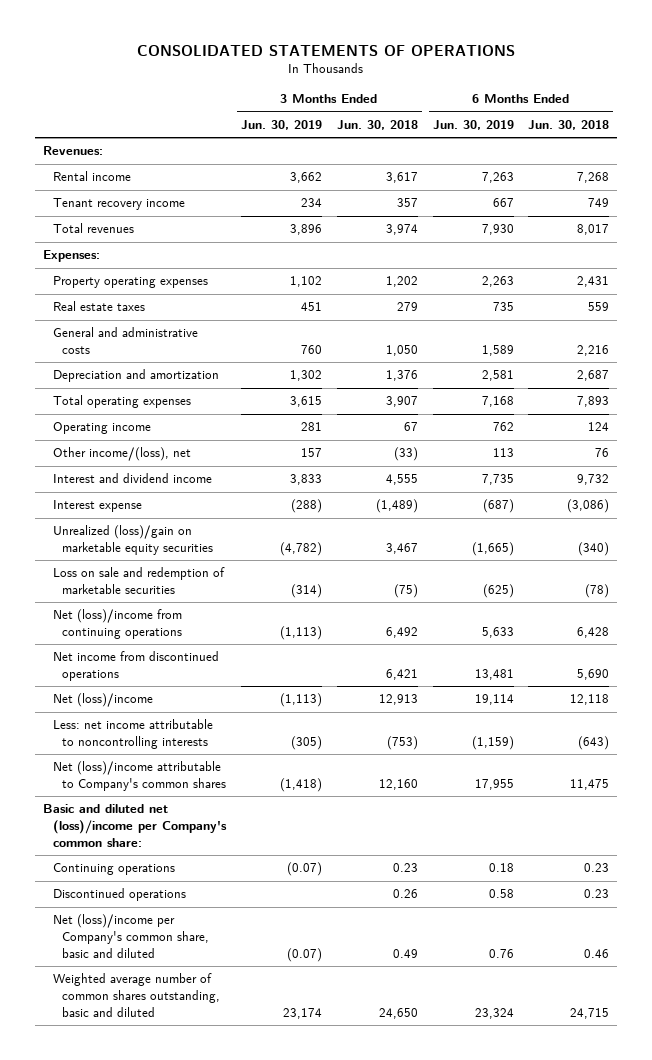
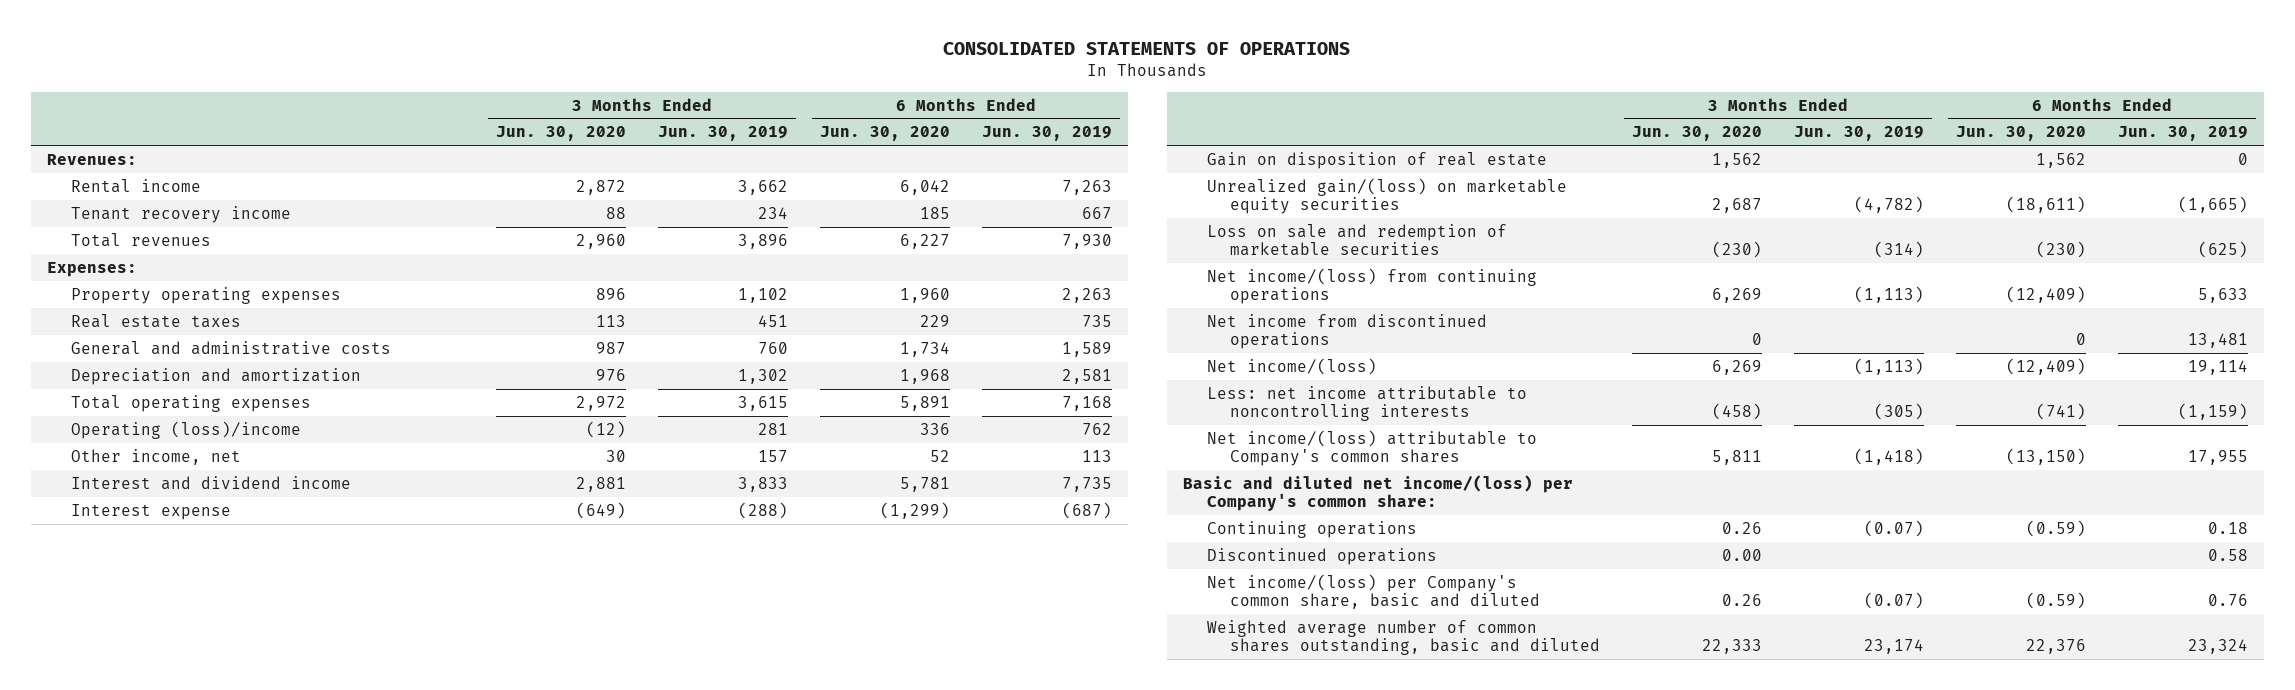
- | 3 Months Ended Jun. 30, 2019 | 3 Months Ended Jun. 30, 2018 | 6 Months Ended Jun. 30, 2019 | 6 Months Ended Jun. 30, 2018
+ | 3 Months Ended Jun. 30, 2020 | 3 Months Ended Jun. 30, 2019 | 6 Months Ended Jun. 30, 2020 | 6 Months Ended Jun. 30, 2019
- Operating income | 281 | 67 | 762 | 124
- Other income/(loss), net | 157 | (33) | 113 | 76
+ Operating (loss)/income | (12) | 281 | 336 | 762
+ Other income, net | 30 | 157 | 52 | 113
- Unrealized (loss)/gain on marketable equity securities | (4,782) | 3,467 | (1,665) | (340)
+ Gain on disposition of real estate | 1,562 | | 1,562 | 0
+ Unrealized gain/(loss) on marketable equity securities | 2,687 | (4,782) | (18,611) | (1,665)
- Net (loss)/income from continuing operations | (1,113) | 6,492 | 5,633 | 6,428
+ Net income/(loss) from continuing operations | 6,269 | (1,113) | (12,409) | 5,633
- Net (loss)/income | (1,113) | 12,913 | 19,114 | 12,118
+ Net income/(loss) | 6,269 | (1,113) | (12,409) | 19,114
- Net (loss)/income attributable to Company's common shares | (1,418) | 12,160 | 17,955 | 11,475
- Basic and diluted net (loss)/income per Company's common share:
+ Net income/(loss) attributable to Company's common shares | 5,811 | (1,418) | (13,150) | 17,955
+ Basic and diluted net income/(loss) per Company's common share:
- Net (loss)/income per Company's common share, basic and diluted | (0.07) | 0.49 | 0.76 | 0.46
+ Net income/(loss) per Company's common share, basic and diluted | 0.26 | (0.07) | (0.59) | 0.76

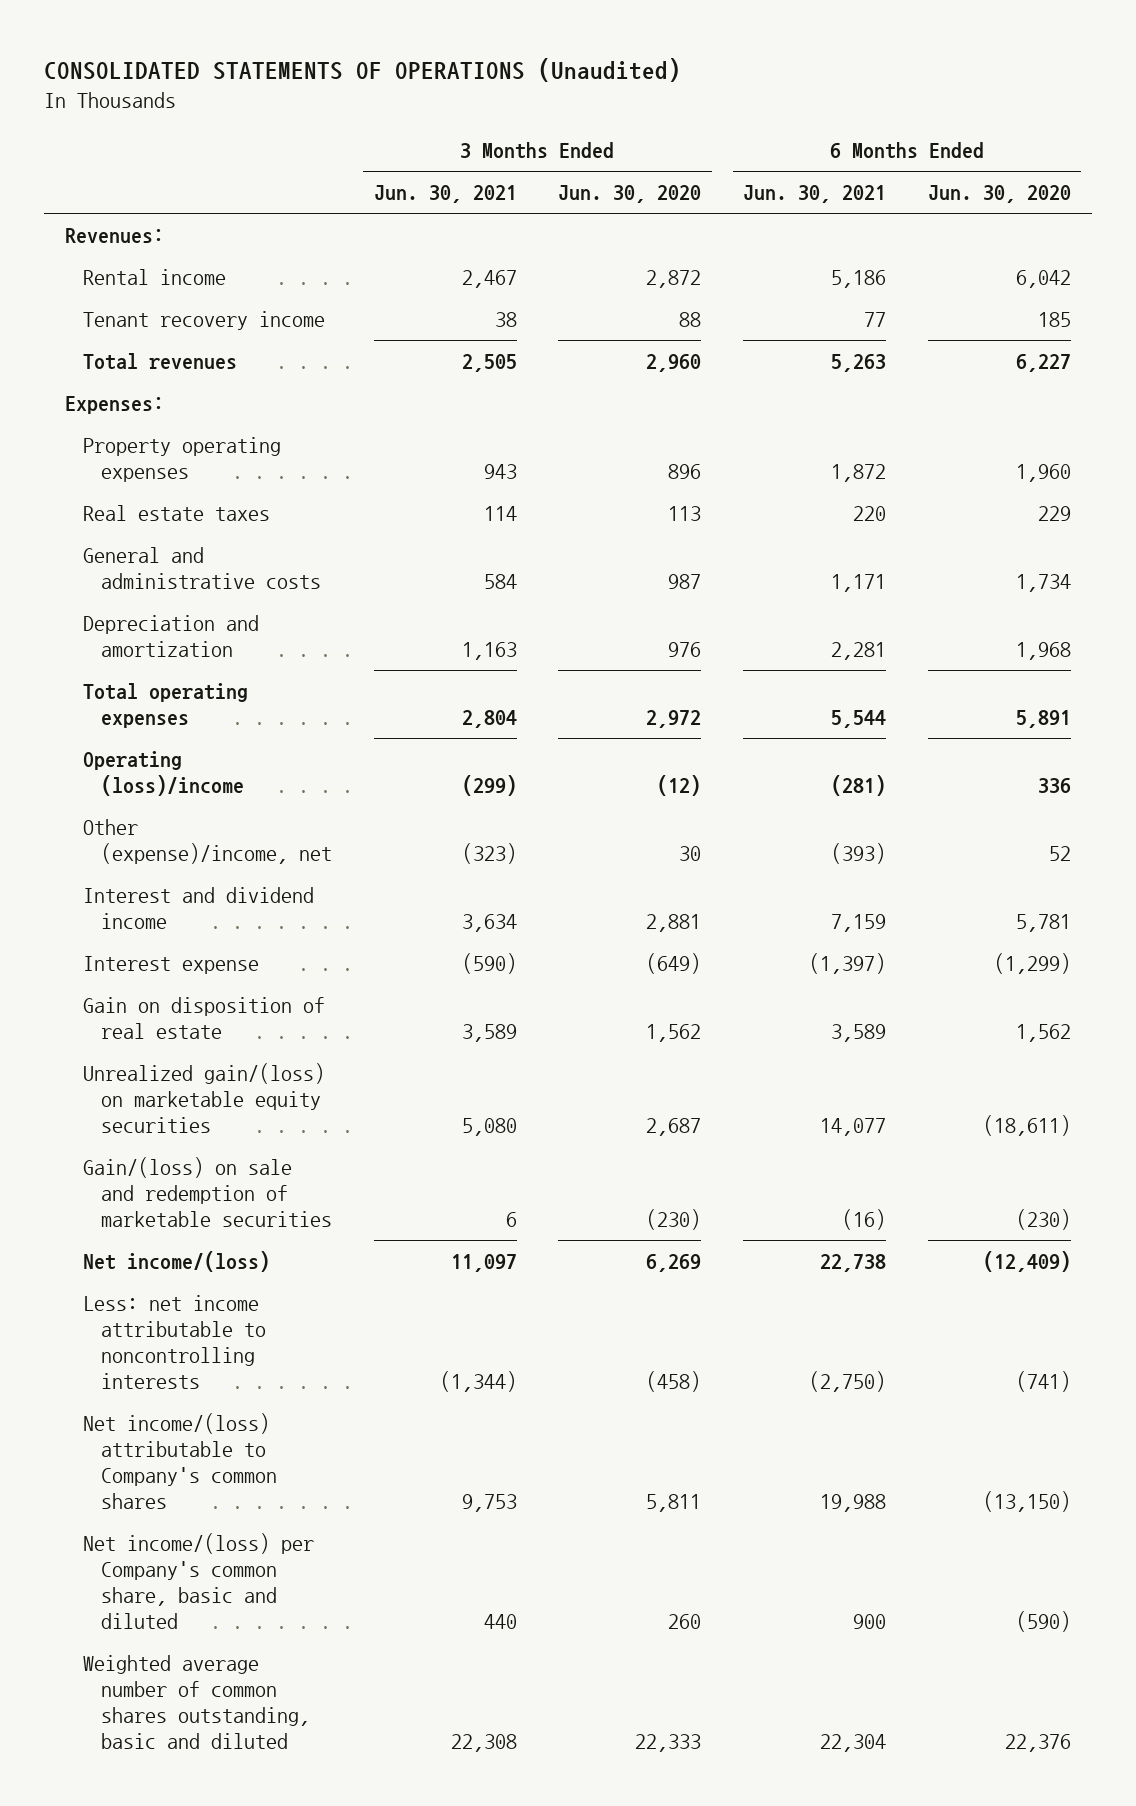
- CONSOLIDATED STATEMENTS OF OPERATIONS
+ CONSOLIDATED STATEMENTS OF OPERATIONS (Unaudited)
- | 3 Months Ended Jun. 30, 2020 | 3 Months Ended Jun. 30, 2019 | 6 Months Ended Jun. 30, 2020 | 6 Months Ended Jun. 30, 2019
+ | 3 Months Ended Jun. 30, 2021 | 3 Months Ended Jun. 30, 2020 | 6 Months Ended Jun. 30, 2021 | 6 Months Ended Jun. 30, 2020
- Other income, net | 30 | 157 | 52 | 113
+ Other (expense)/income, net | (323) | 30 | (393) | 52
- Loss on sale and redemption of marketable securities | (230) | (314) | (230) | (625)
- Net income/(loss) from continuing operations | 6,269 | (1,113) | (12,409) | 5,633
- Net income from discontinued operations | 0 | | 0 | 13,481
+ Gain/(loss) on sale and redemption of marketable securities | 6 | (230) | (16) | (230)
- Basic and diluted net income/(loss) per Company's common share:
- Continuing operations | 0.26 | (0.07) | (0.59) | 0.18
- Discontinued operations | 0.00 | | | 0.58
- Net income/(loss) per Company's common share, basic and diluted | 0.26 | (0.07) | (0.59) | 0.76
+ Net income/(loss) per Company's common share, basic and diluted | 440 | 260 | 900 | (590)

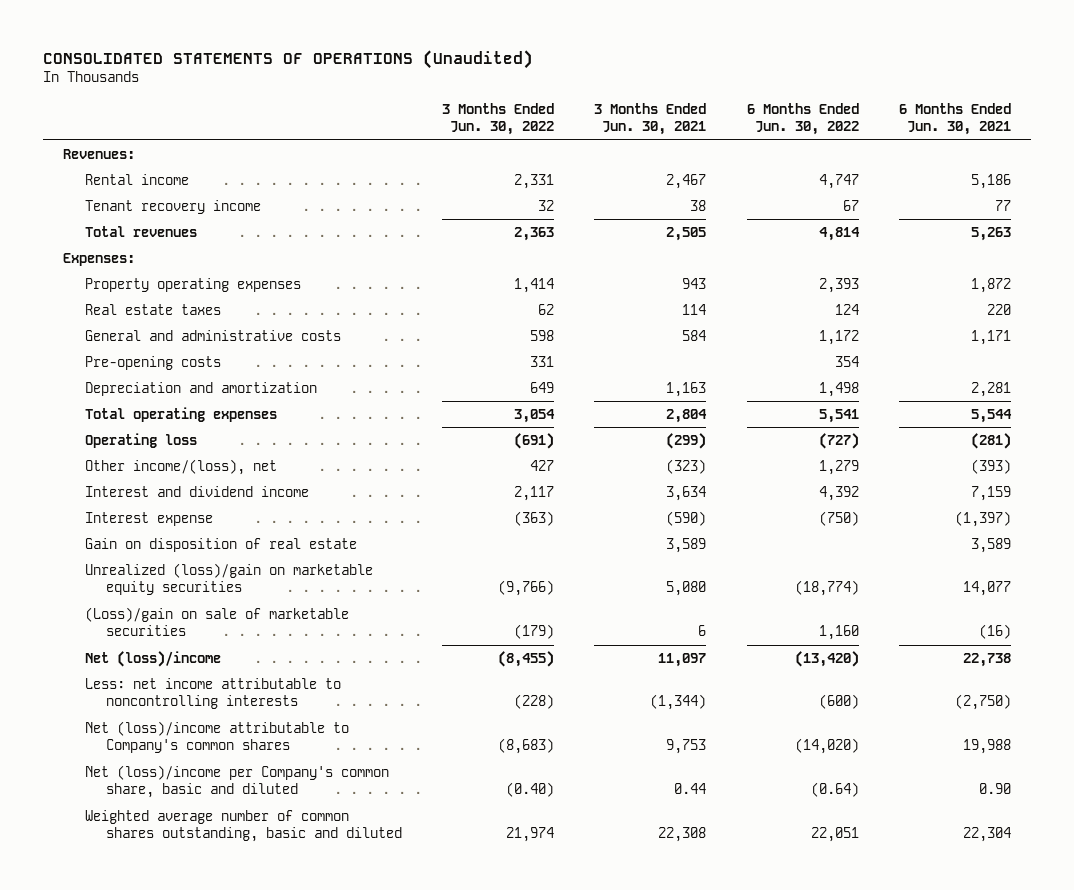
- | 3 Months Ended Jun. 30, 2021 | 3 Months Ended Jun. 30, 2020 | 6 Months Ended Jun. 30, 2021 | 6 Months Ended Jun. 30, 2020
+ | 3 Months Ended Jun. 30, 2022 | 3 Months Ended Jun. 30, 2021 | 6 Months Ended Jun. 30, 2022 | 6 Months Ended Jun. 30, 2021
+ Pre-opening costs | 331 | | 354 |
- Operating (loss)/income | (299) | (12) | (281) | 336
- Other (expense)/income, net | (323) | 30 | (393) | 52
+ Operating loss | (691) | (299) | (727) | (281)
+ Other income/(loss), net | 427 | (323) | 1,279 | (393)
- Unrealized gain/(loss) on marketable equity securities | 5,080 | 2,687 | 14,077 | (18,611)
- Gain/(loss) on sale and redemption of marketable securities | 6 | (230) | (16) | (230)
- Net income/(loss) | 11,097 | 6,269 | 22,738 | (12,409)
+ Unrealized (loss)/gain on marketable equity securities | (9,766) | 5,080 | (18,774) | 14,077
+ (Loss)/gain on sale of marketable securities | (179) | 6 | 1,160 | (16)
+ Net (loss)/income | (8,455) | 11,097 | (13,420) | 22,738
- Net income/(loss) attributable to Company's common shares | 9,753 | 5,811 | 19,988 | (13,150)
- Net income/(loss) per Company's common share, basic and diluted | 440 | 260 | 900 | (590)
+ Net (loss)/income attributable to Company's common shares | (8,683) | 9,753 | (14,020) | 19,988
+ Net (loss)/income per Company's common share, basic and diluted | (0.40) | 0.44 | (0.64) | 0.90

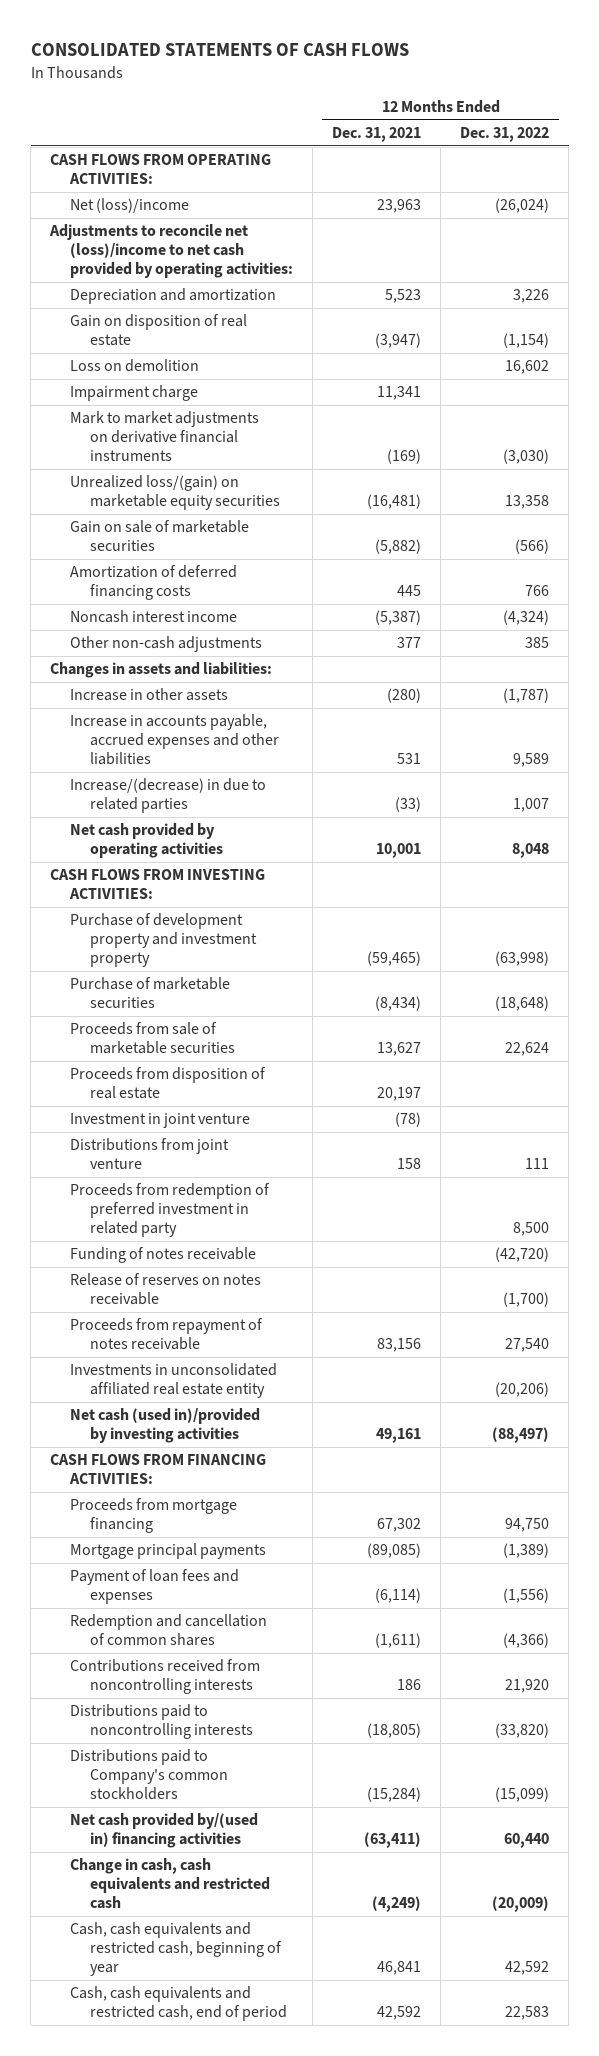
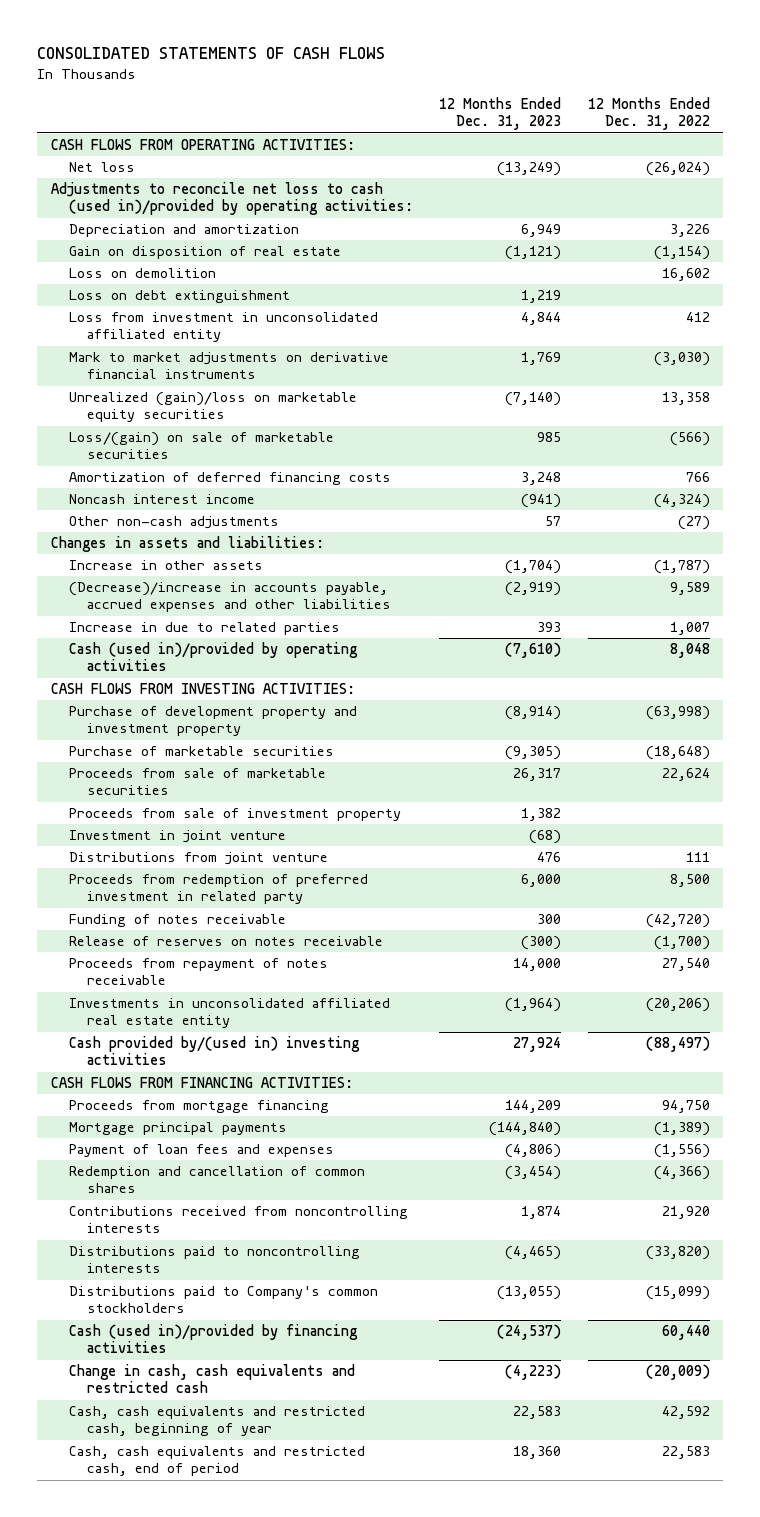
- | 12 Months Ended Dec. 31, 2021 | 12 Months Ended Dec. 31, 2022
+ | 12 Months Ended Dec. 31, 2023 | 12 Months Ended Dec. 31, 2022
- Net (loss)/income | 23,963 | (26,024)
- Adjustments to reconcile net (loss)/income to net cash provided by operating activities:
+ Net loss | (13,249) | (26,024)
+ Adjustments to reconcile net loss to cash (used in)/provided by operating activities:
- Impairment charge | 11,341 |
+ Loss on debt extinguishment | 1,219 |
+ Loss from investment in unconsolidated affiliated entity | 4,844 | 412
- Unrealized loss/(gain) on marketable equity securities | (16,481) | 13,358
- Gain on sale of marketable securities | (5,882) | (566)
+ Unrealized (gain)/loss on marketable equity securities | (7,140) | 13,358
+ Loss/(gain) on sale of marketable securities | 985 | (566)
- Other non-cash adjustments | 377 | 385
+ Other non-cash adjustments | 57 | (27)
- Increase in accounts payable, accrued expenses and other liabilities | 531 | 9,589
- Increase/(decrease) in due to related parties | (33) | 1,007
- Net cash provided by operating activities | 10,001 | 8,048
+ (Decrease)/increase in accounts payable, accrued expenses and other liabilities | (2,919) | 9,589
+ Increase in due to related parties | 393 | 1,007
+ Cash (used in)/provided by operating activities | (7,610) | 8,048
- Proceeds from disposition of real estate | 20,197 |
+ Proceeds from sale of investment property | 1,382 |
- Net cash (used in)/provided by investing activities | 49,161 | (88,497)
+ Cash provided by/(used in) investing activities | 27,924 | (88,497)
- Net cash provided by/(used in) financing activities | (63,411) | 60,440
+ Cash (used in)/provided by financing activities | (24,537) | 60,440

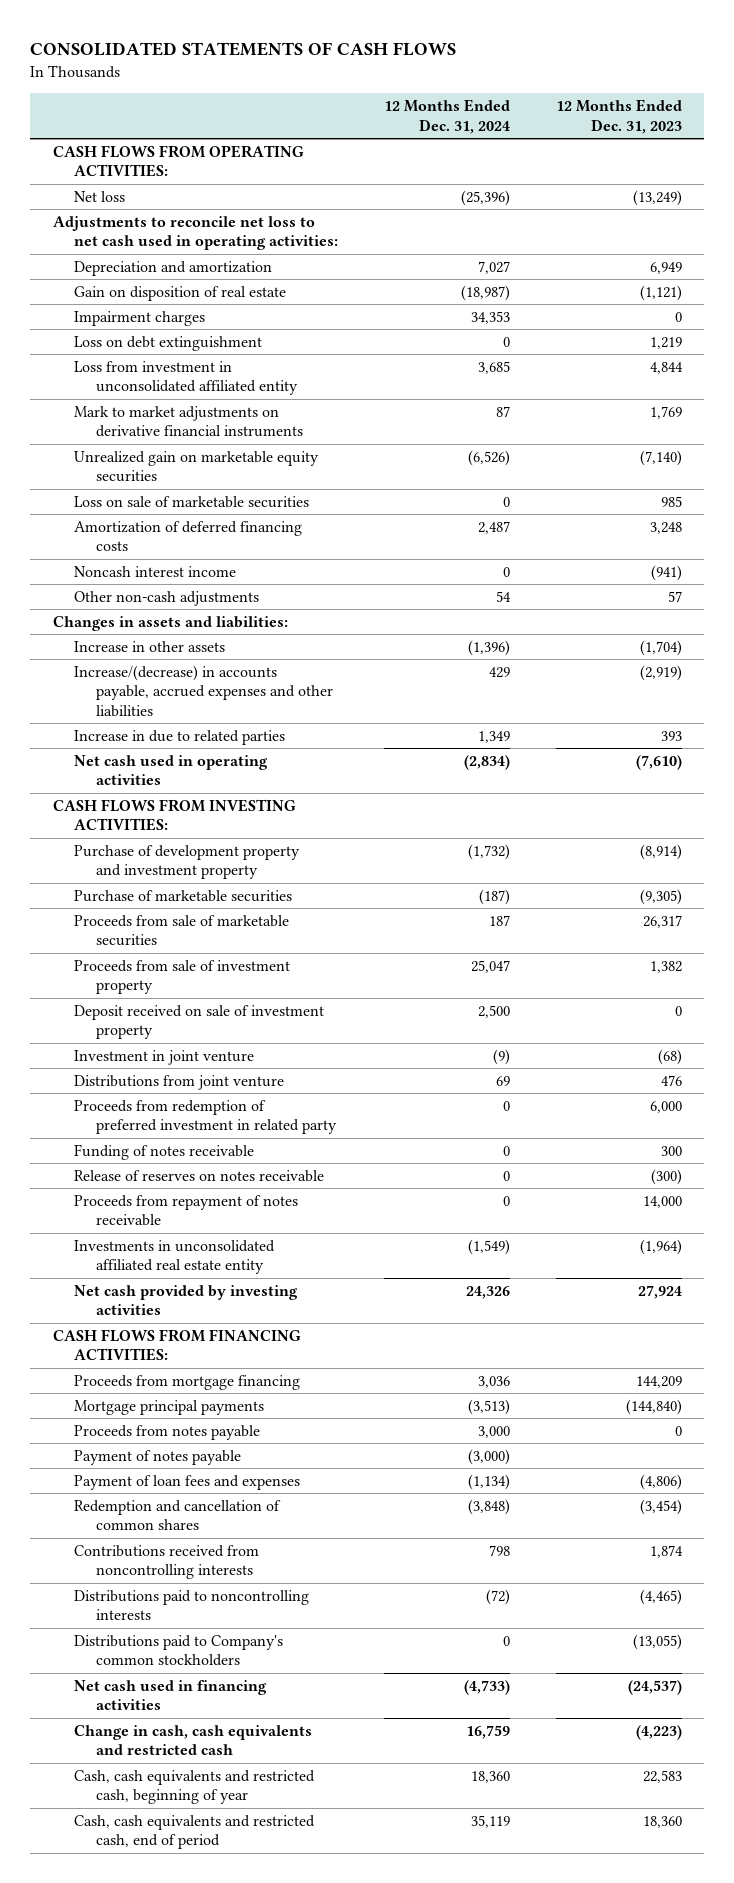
- | 12 Months Ended Dec. 31, 2023 | 12 Months Ended Dec. 31, 2022
+ | 12 Months Ended Dec. 31, 2024 | 12 Months Ended Dec. 31, 2023
- Adjustments to reconcile net loss to cash (used in)/provided by operating activities:
+ Adjustments to reconcile net loss to net cash used in operating activities:
- Loss on demolition | | 16,602
+ Impairment charges | 34,353 | 0
- Unrealized (gain)/loss on marketable equity securities | (7,140) | 13,358
- Loss/(gain) on sale of marketable securities | 985 | (566)
+ Unrealized gain on marketable equity securities | (6,526) | (7,140)
+ Loss on sale of marketable securities | 0 | 985
- (Decrease)/increase in accounts payable, accrued expenses and other liabilities | (2,919) | 9,589
+ Increase/(decrease) in accounts payable, accrued expenses and other liabilities | 429 | (2,919)
- Cash (used in)/provided by operating activities | (7,610) | 8,048
+ Net cash used in operating activities | (2,834) | (7,610)
+ Deposit received on sale of investment property | 2,500 | 0
- Cash provided by/(used in) investing activities | 27,924 | (88,497)
+ Net cash provided by investing activities | 24,326 | 27,924
+ Proceeds from notes payable | 3,000 | 0
+ Payment of notes payable | (3,000) |
- Cash (used in)/provided by financing activities | (24,537) | 60,440
+ Net cash used in financing activities | (4,733) | (24,537)

